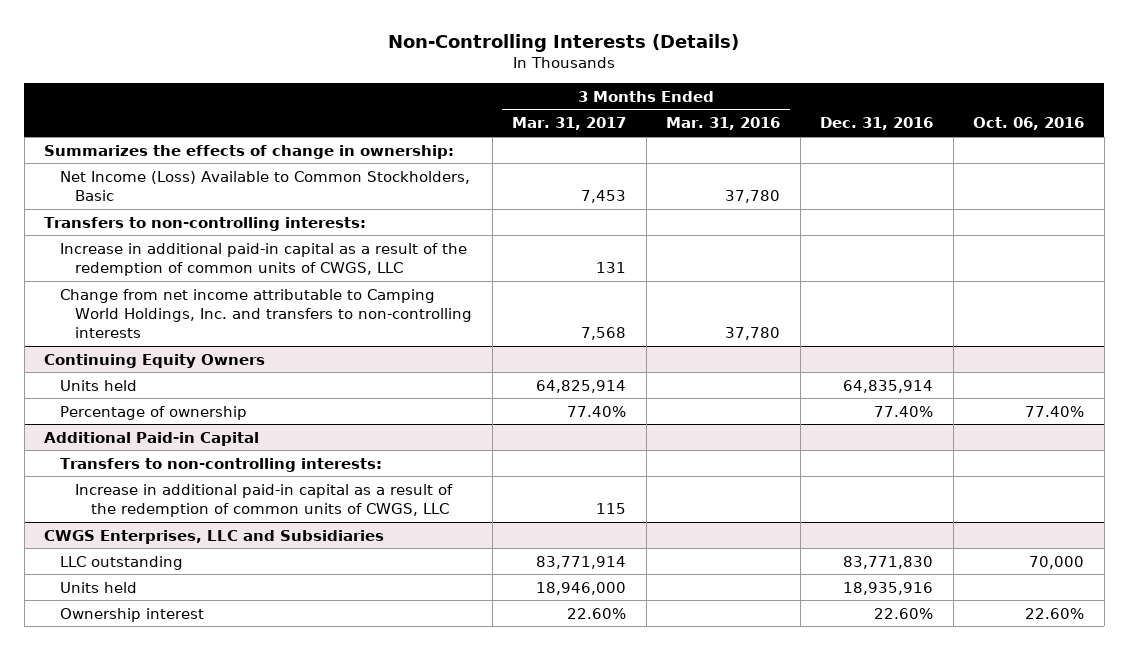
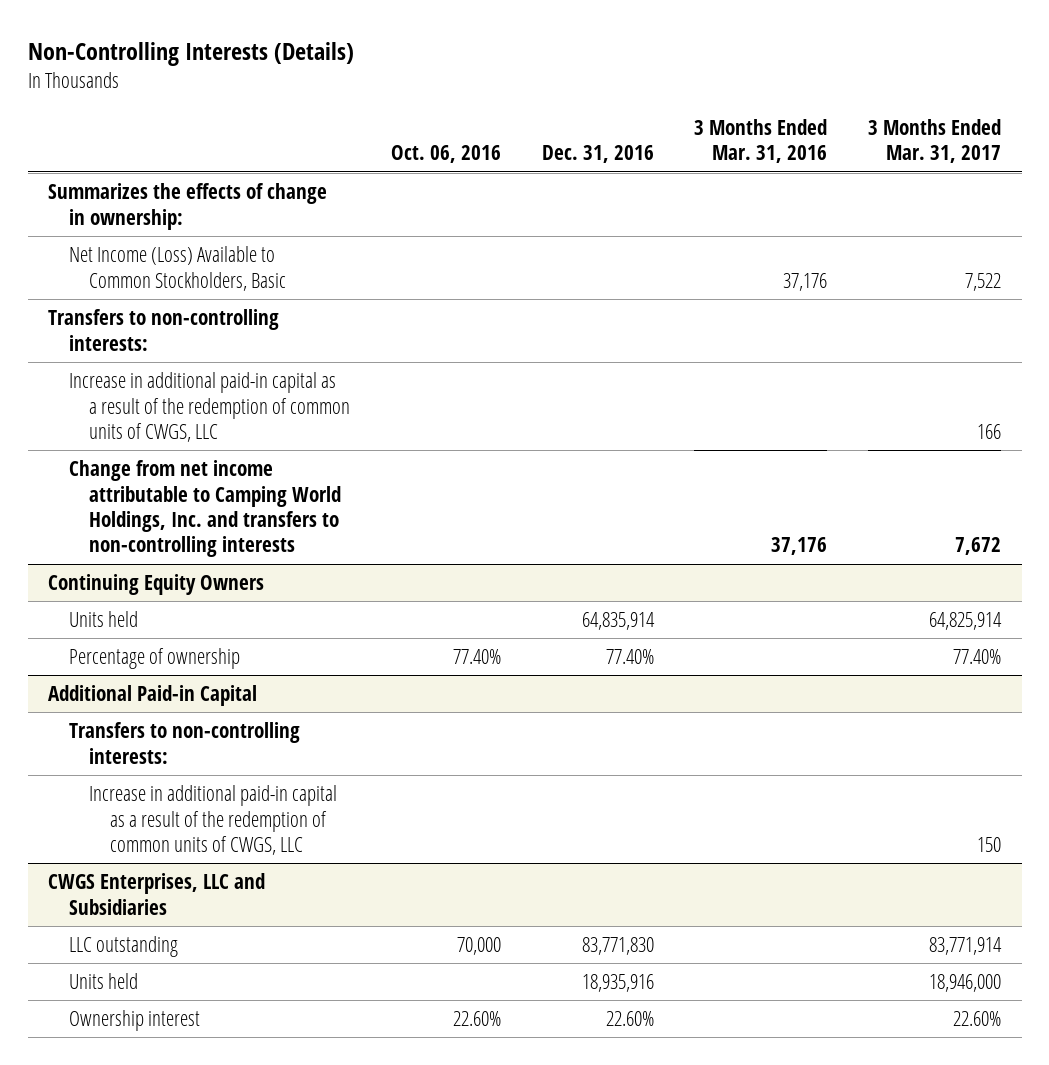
- | 3 Months Ended Mar. 31, 2017 | 3 Months Ended Mar. 31, 2016 | Dec. 31, 2016 | Oct. 06, 2016
+ | Oct. 06, 2016 | Dec. 31, 2016 | 3 Months Ended Mar. 31, 2016 | 3 Months Ended Mar. 31, 2017
- Net Income (Loss) Available to Common Stockholders, Basic | 7,453 | 37,780 | |
+ Net Income (Loss) Available to Common Stockholders, Basic | | | 37,176 | 7,522
- Increase in additional paid-in capital as a result of the redemption of common units of CWGS, LLC | 131 | | |
- Change from net income attributable to Camping World Holdings, Inc. and transfers to non-controlling interests | 7,568 | 37,780 | |
+ Increase in additional paid-in capital as a result of the redemption of common units of CWGS, LLC | | | | 166
+ Change from net income attributable to Camping World Holdings, Inc. and transfers to non-controlling interests | | | 37,176 | 7,672
@ Additional Paid-in Capital
- Increase in additional paid-in capital as a result of the redemption of common units of CWGS, LLC | 115 | | |
+ Increase in additional paid-in capital as a result of the redemption of common units of CWGS, LLC | | | | 150

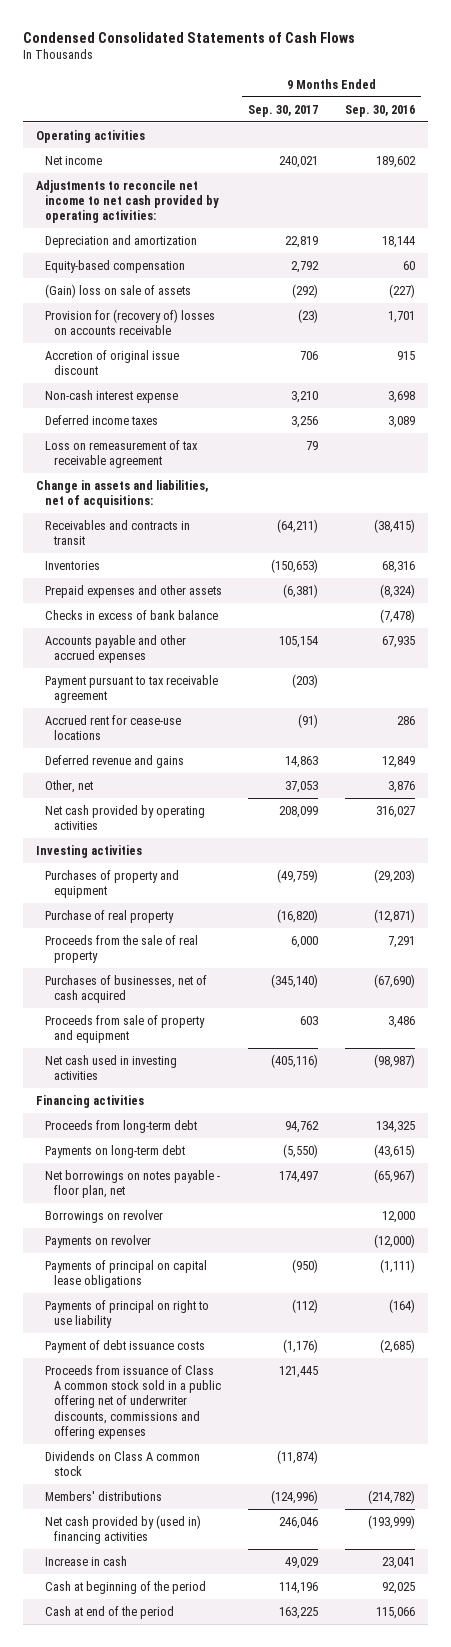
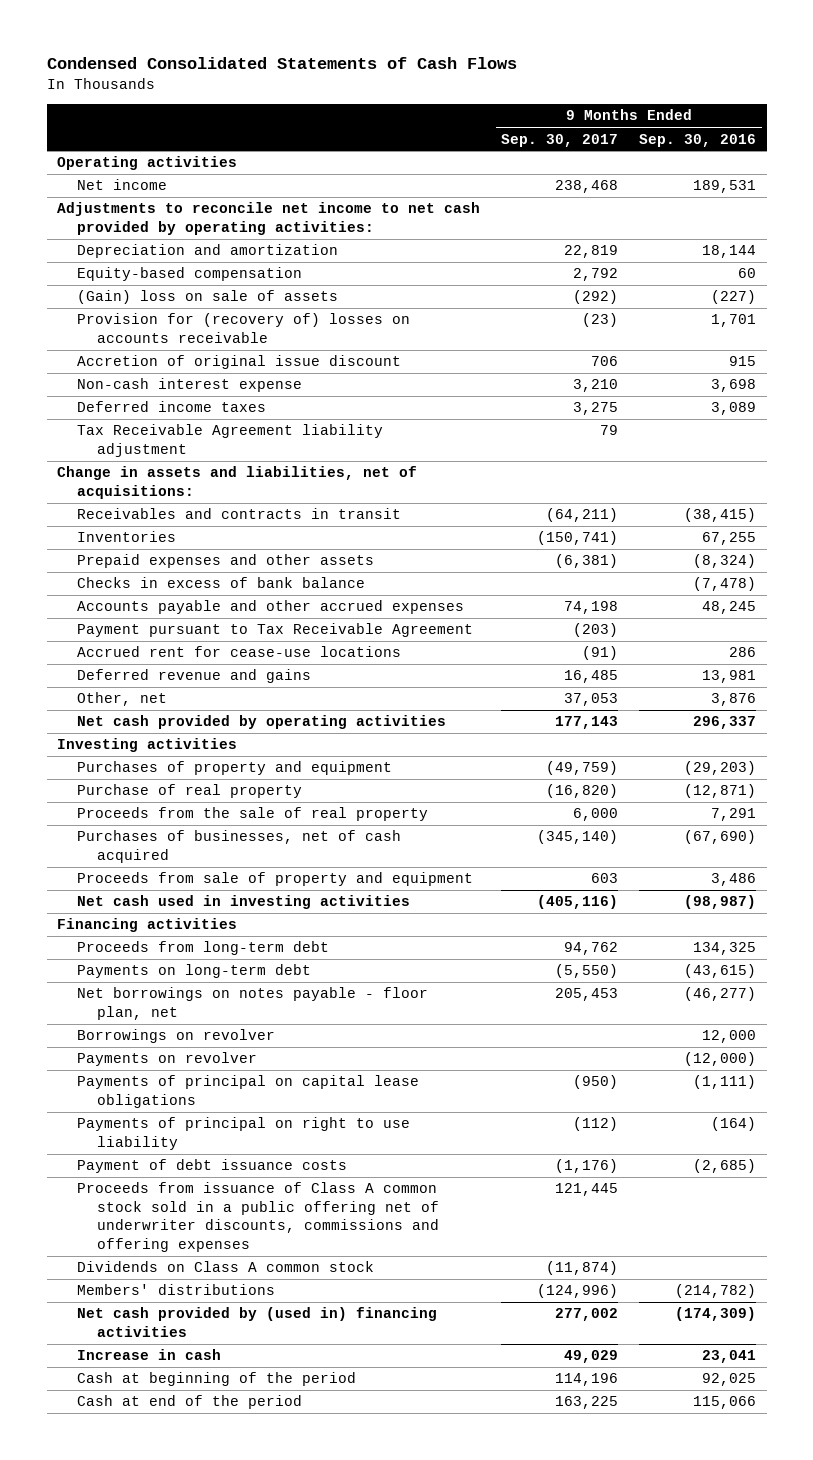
- Net income | 240,021 | 189,602
+ Net income | 238,468 | 189,531
- Deferred income taxes | 3,256 | 3,089
- Loss on remeasurement of tax receivable agreement | 79 |
+ Deferred income taxes | 3,275 | 3,089
+ Tax Receivable Agreement liability adjustment | 79 |
- Inventories | (150,653) | 68,316
+ Inventories | (150,741) | 67,255
- Accounts payable and other accrued expenses | 105,154 | 67,935
- Payment pursuant to tax receivable agreement | (203) |
+ Accounts payable and other accrued expenses | 74,198 | 48,245
+ Payment pursuant to Tax Receivable Agreement | (203) |
- Deferred revenue and gains | 14,863 | 12,849
+ Deferred revenue and gains | 16,485 | 13,981
- Net cash provided by operating activities | 208,099 | 316,027
+ Net cash provided by operating activities | 177,143 | 296,337
- Net borrowings on notes payable - floor plan, net | 174,497 | (65,967)
+ Net borrowings on notes payable - floor plan, net | 205,453 | (46,277)
- Net cash provided by (used in) financing activities | 246,046 | (193,999)
+ Net cash provided by (used in) financing activities | 277,002 | (174,309)

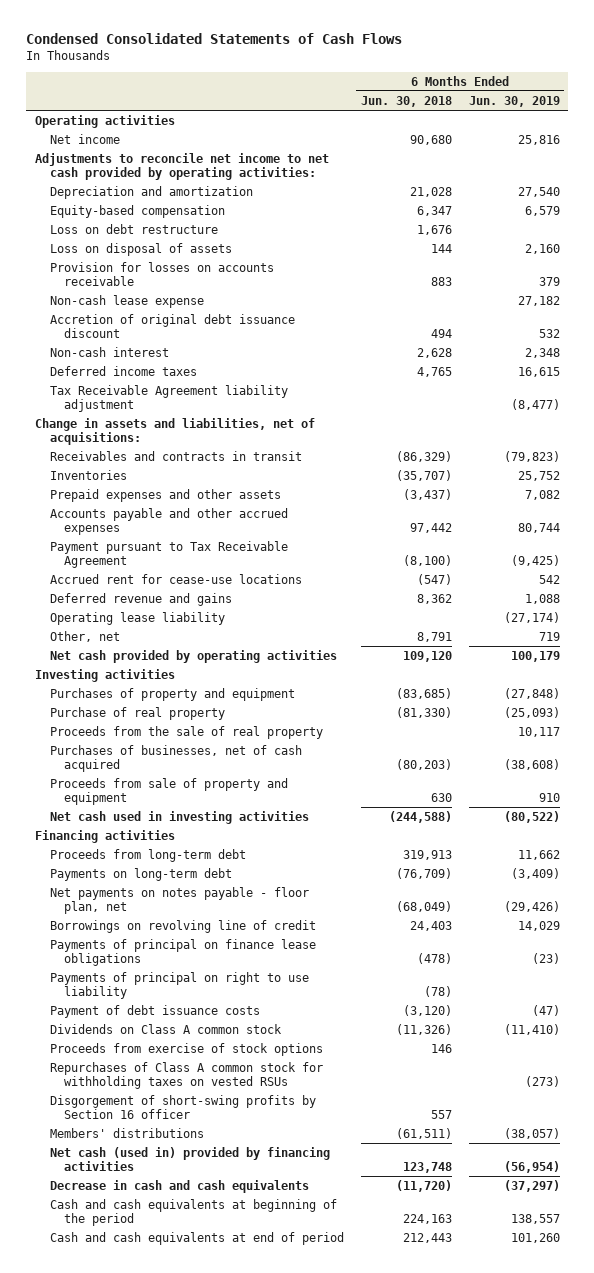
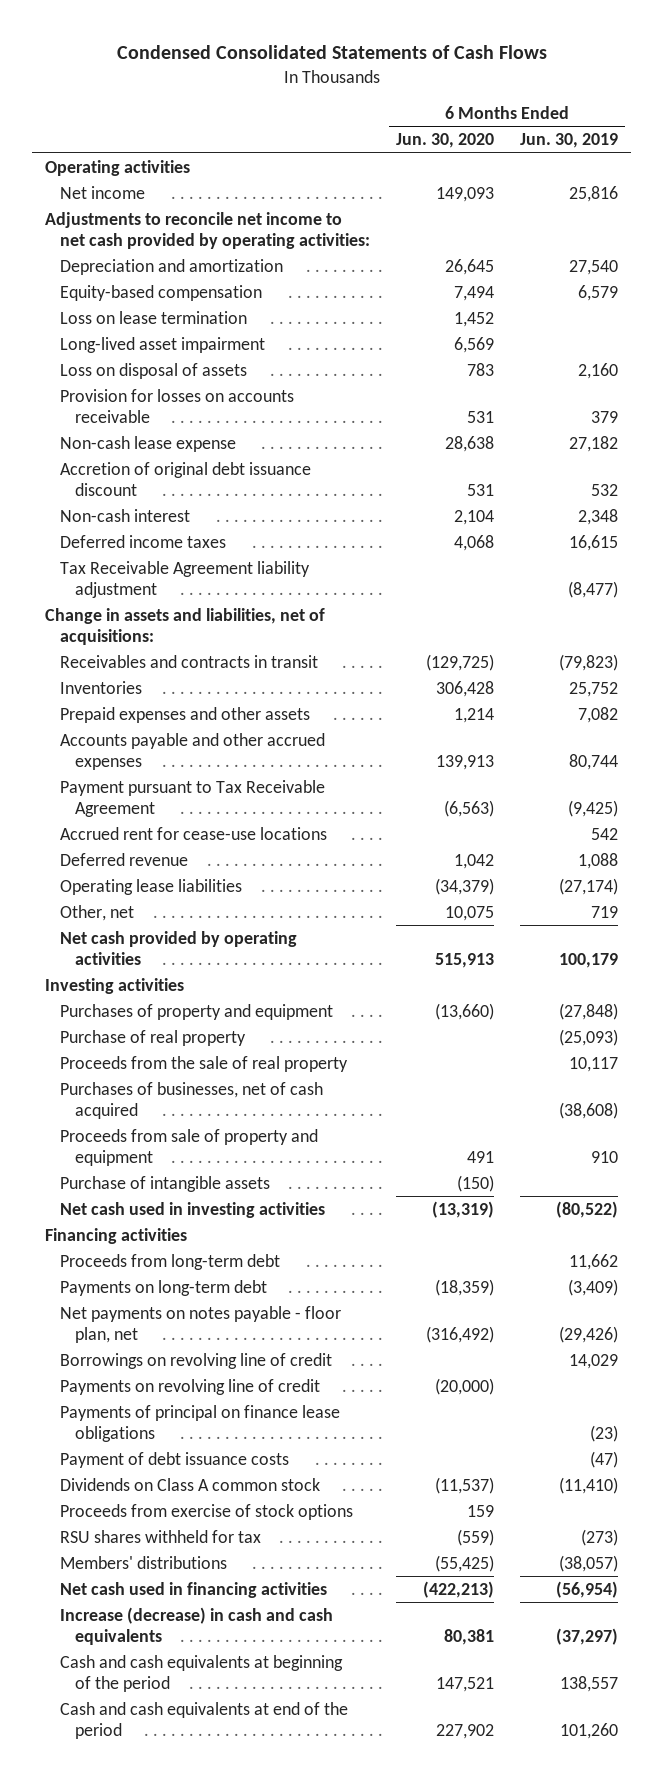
- | 6 Months Ended Jun. 30, 2018 | 6 Months Ended Jun. 30, 2019
+ | 6 Months Ended Jun. 30, 2020 | 6 Months Ended Jun. 30, 2019
- Loss on debt restructure | 1,676 |
+ Loss on lease termination | 1,452 |
+ Long-lived asset impairment | 6,569 |
- Deferred revenue and gains | 8,362 | 1,088
- Operating lease liability | | (27,174)
+ Deferred revenue | 1,042 | 1,088
+ Operating lease liabilities | (34,379) | (27,174)
+ Purchase of intangible assets | (150) |
+ Payments on revolving line of credit | (20,000) |
- Payments of principal on right to use liability | (78) |
- Repurchases of Class A common stock for withholding taxes on vested RSUs | | (273)
- Disgorgement of short-swing profits by Section 16 officer | 557 |
+ RSU shares withheld for tax | (559) | (273)
- Net cash (used in) provided by financing activities | 123,748 | (56,954)
- Decrease in cash and cash equivalents | (11,720) | (37,297)
+ Net cash used in financing activities | (422,213) | (56,954)
+ Increase (decrease) in cash and cash equivalents | 80,381 | (37,297)
- Cash and cash equivalents at end of period | 212,443 | 101,260
+ Cash and cash equivalents at end of the period | 227,902 | 101,260

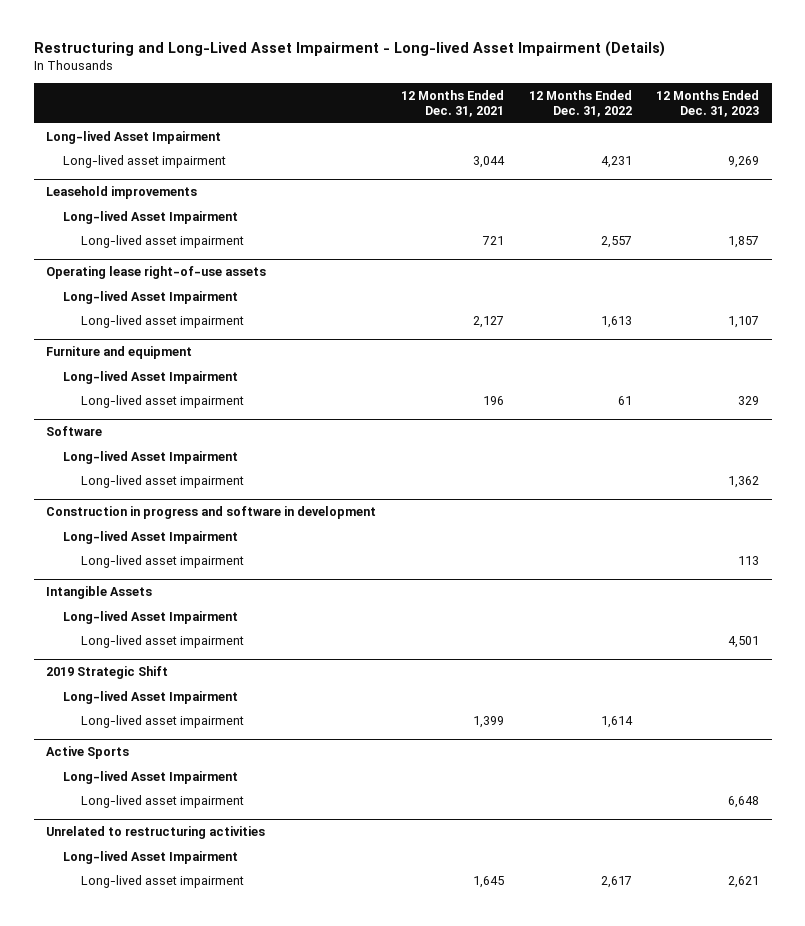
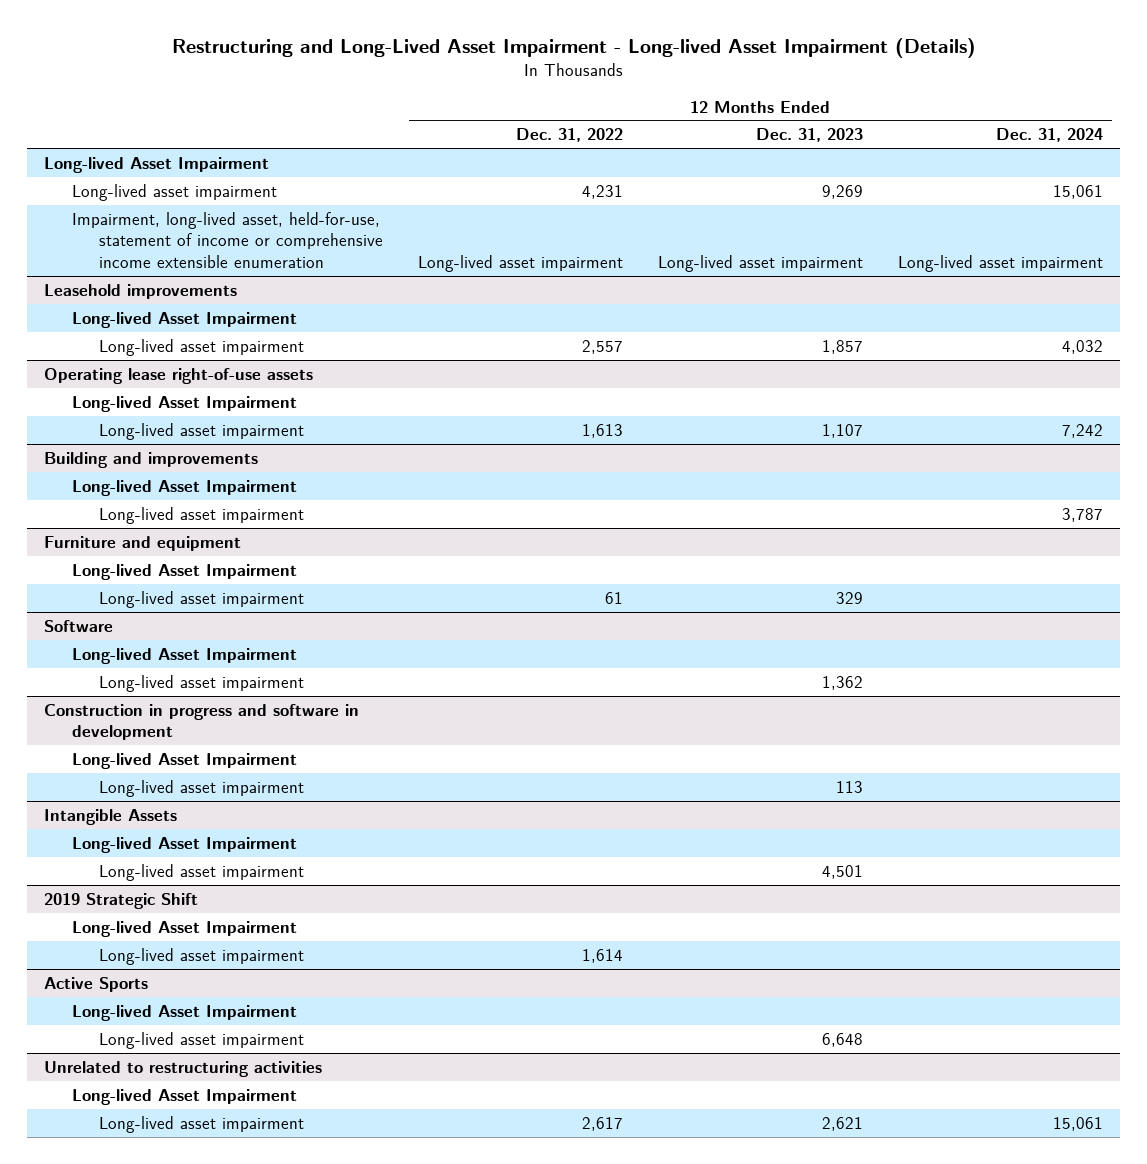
- | 12 Months Ended Dec. 31, 2021 | 12 Months Ended Dec. 31, 2022 | 12 Months Ended Dec. 31, 2023
+ | 12 Months Ended Dec. 31, 2022 | 12 Months Ended Dec. 31, 2023 | 12 Months Ended Dec. 31, 2024
+ Impairment, long-lived asset, held-for-use, statement of income or comprehensive income extensible enumeration | Long-lived asset impairment | Long-lived asset impairment | Long-lived asset impairment
+ Building and improvements
+ Long-lived Asset Impairment
+ Long-lived asset impairment | | | 3,787

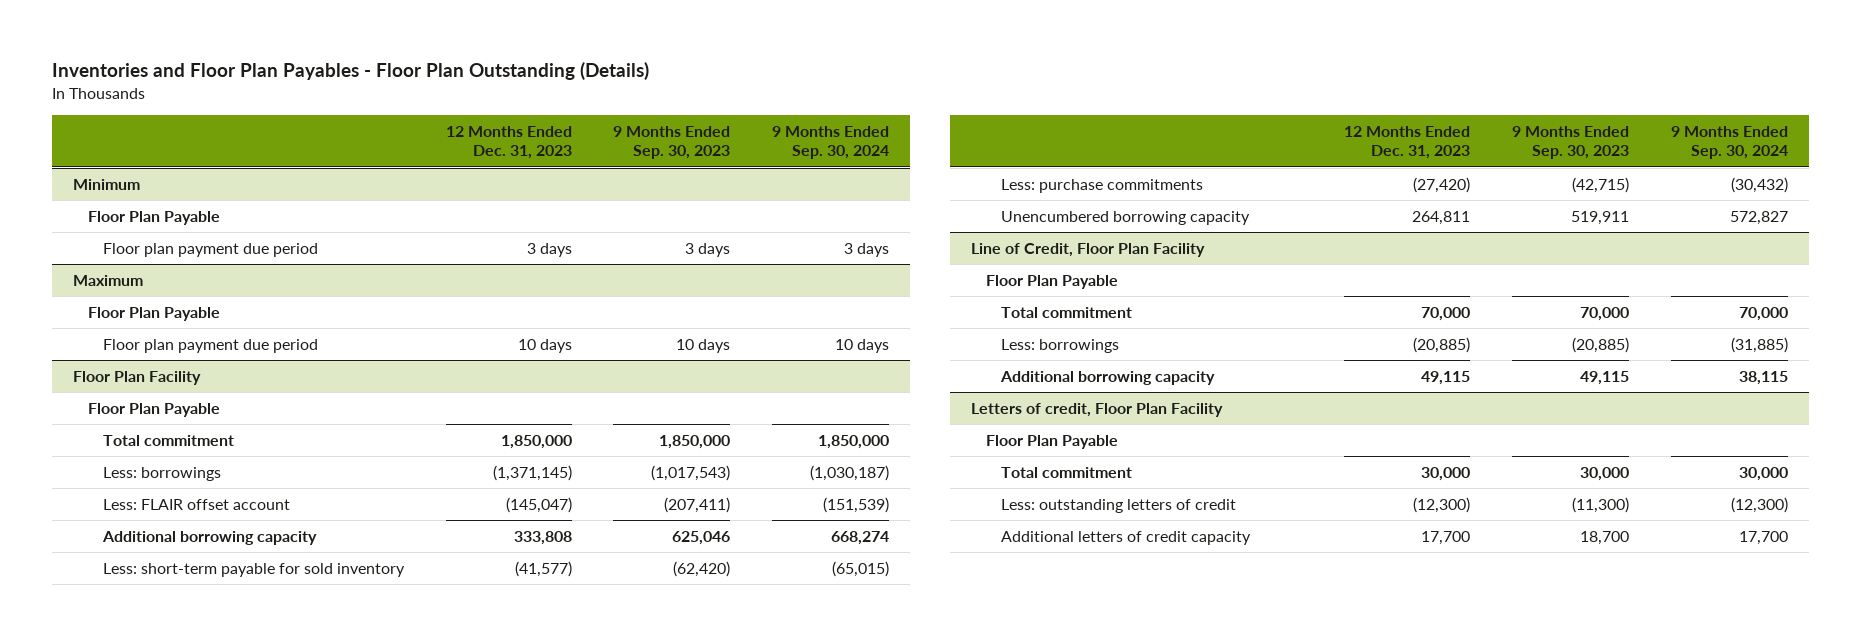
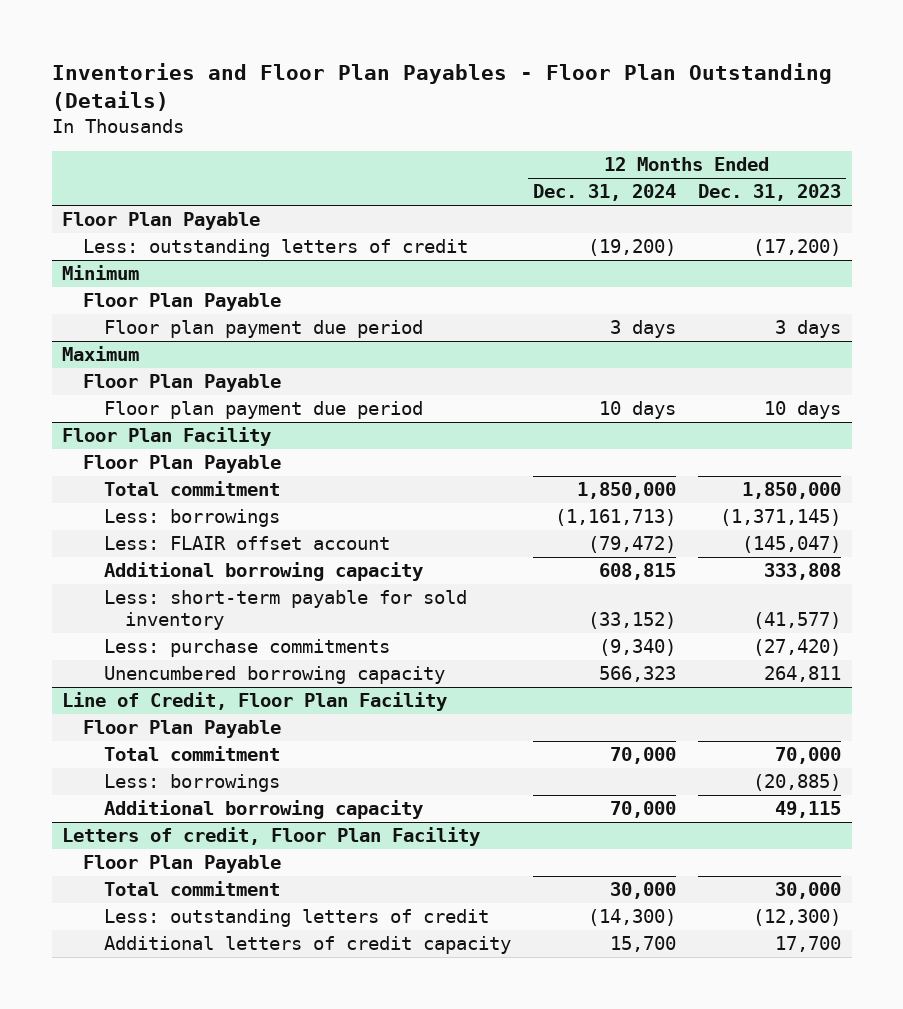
- | 12 Months Ended Dec. 31, 2023 | 9 Months Ended Sep. 30, 2023 | 9 Months Ended Sep. 30, 2024
+ | 12 Months Ended Dec. 31, 2024 | 12 Months Ended Dec. 31, 2023
+ Floor Plan Payable
+ Less: outstanding letters of credit | (19,200) | (17,200)

